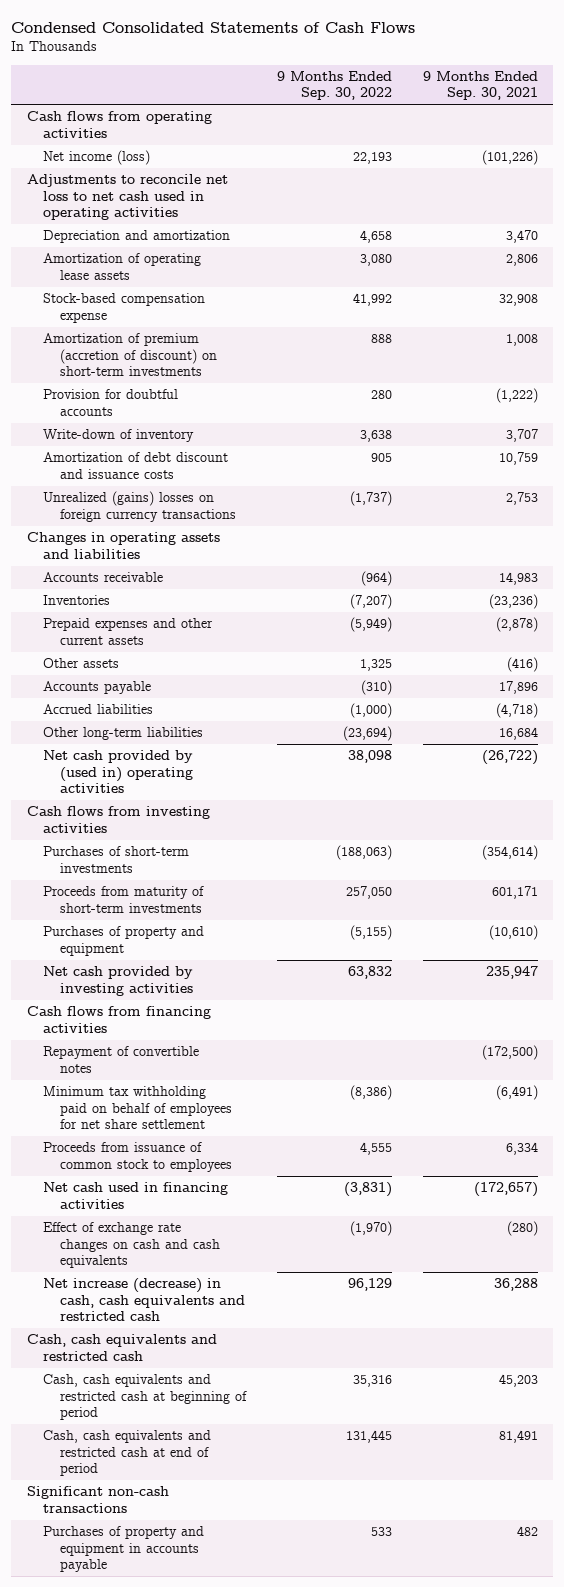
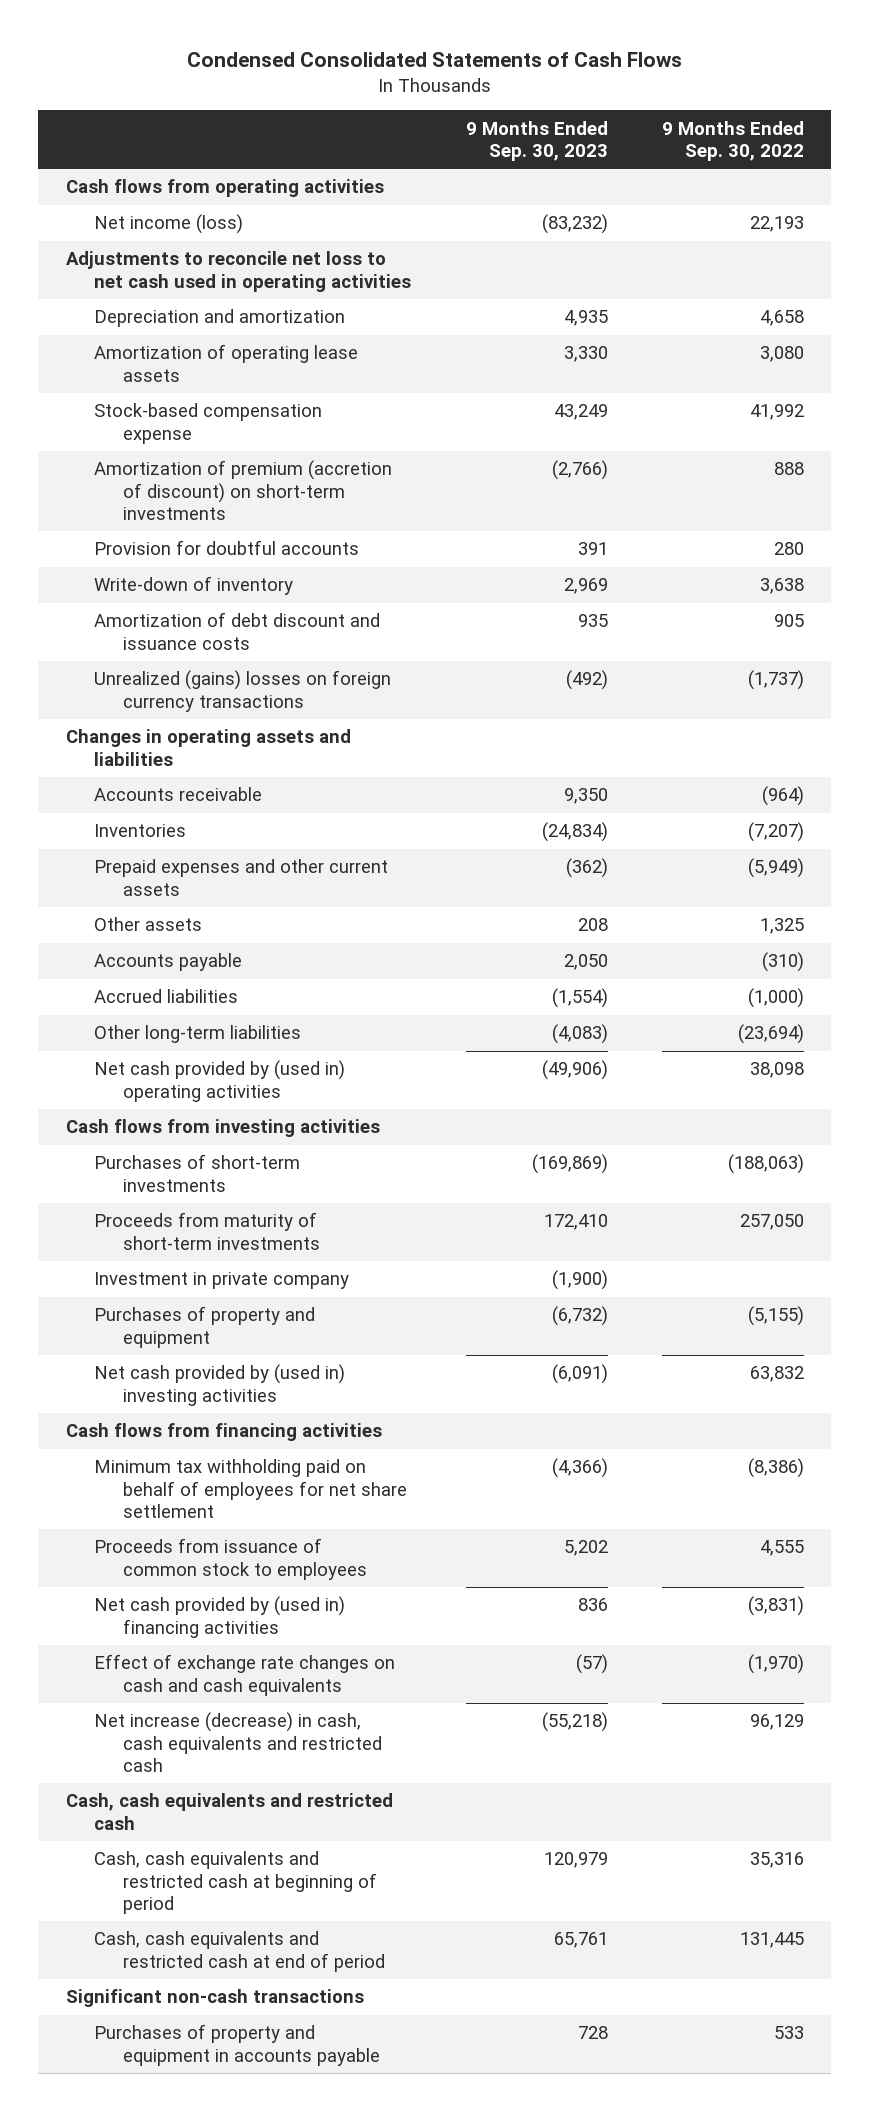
- | 9 Months Ended Sep. 30, 2022 | 9 Months Ended Sep. 30, 2021
+ | 9 Months Ended Sep. 30, 2023 | 9 Months Ended Sep. 30, 2022
+ Investment in private company | (1,900) |
- Net cash provided by investing activities | 63,832 | 235,947
+ Net cash provided by (used in) investing activities | (6,091) | 63,832
- Repayment of convertible notes | | (172,500)
- Net cash used in financing activities | (3,831) | (172,657)
+ Net cash provided by (used in) financing activities | 836 | (3,831)

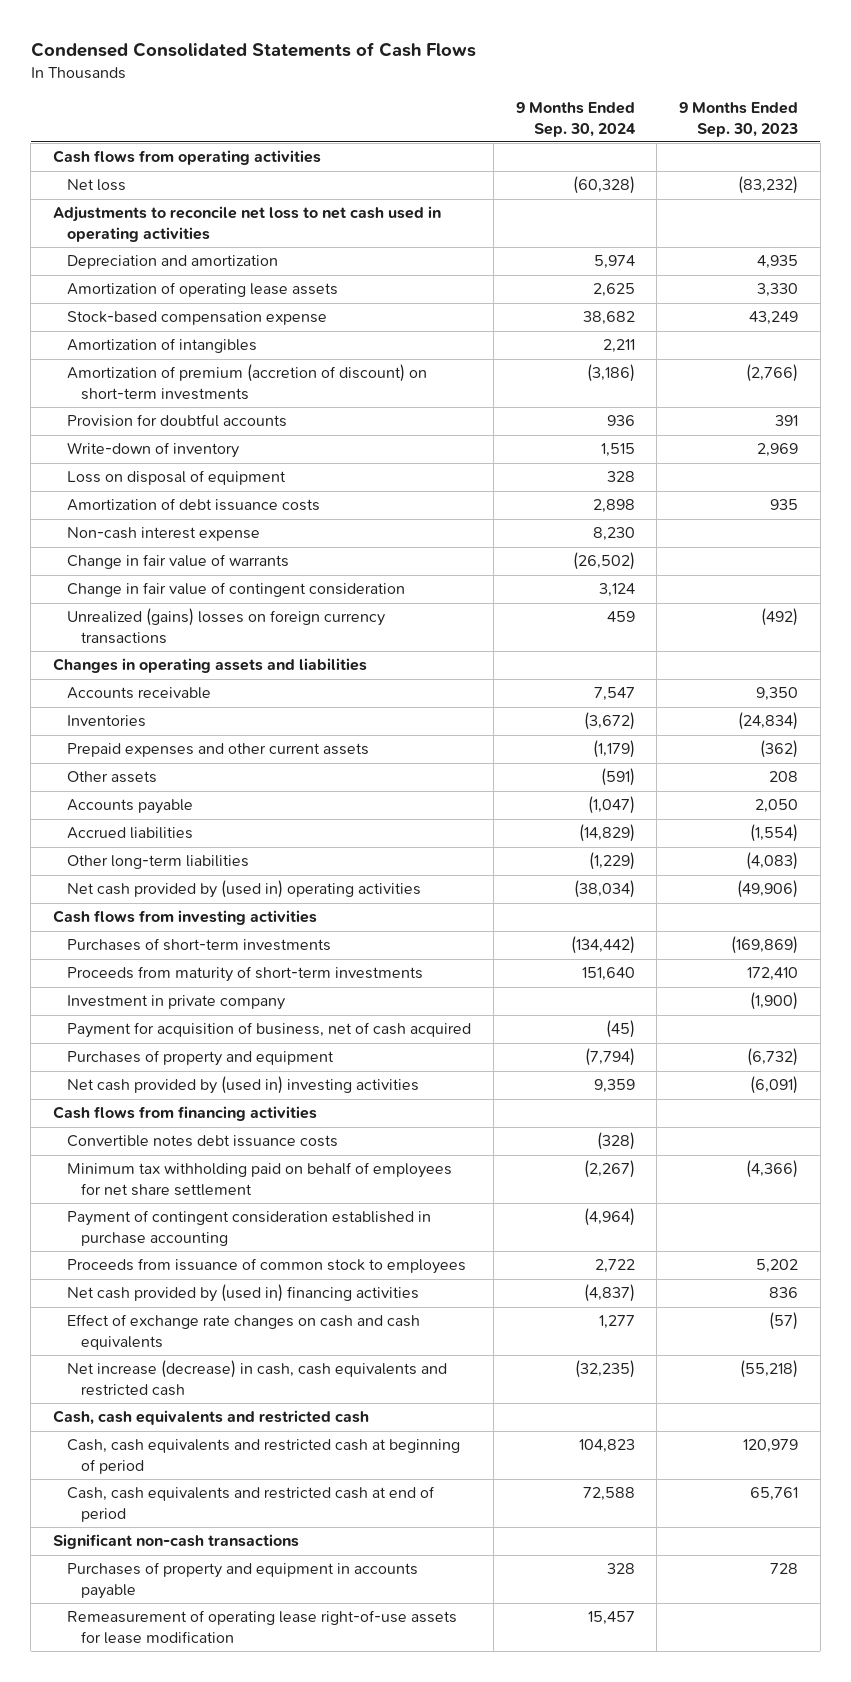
- | 9 Months Ended Sep. 30, 2023 | 9 Months Ended Sep. 30, 2022
+ | 9 Months Ended Sep. 30, 2024 | 9 Months Ended Sep. 30, 2023
- Net income (loss) | (83,232) | 22,193
+ Net loss | (60,328) | (83,232)
+ Amortization of intangibles | 2,211 |
- Amortization of debt discount and issuance costs | 935 | 905
+ Loss on disposal of equipment | 328 |
+ Amortization of debt issuance costs | 2,898 | 935
+ Non-cash interest expense | 8,230 |
+ Change in fair value of warrants | (26,502) |
+ Change in fair value of contingent consideration | 3,124 |
+ Payment for acquisition of business, net of cash acquired | (45) |
+ Convertible notes debt issuance costs | (328) |
+ Payment of contingent consideration established in purchase accounting | (4,964) |
+ Remeasurement of operating lease right-of-use assets for lease modification | 15,457 |

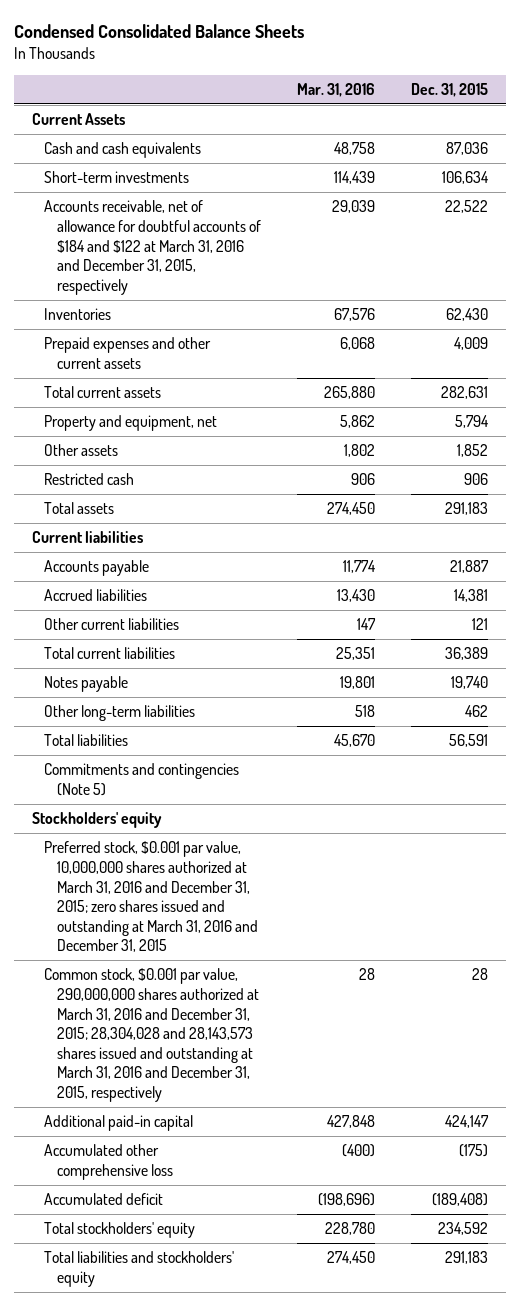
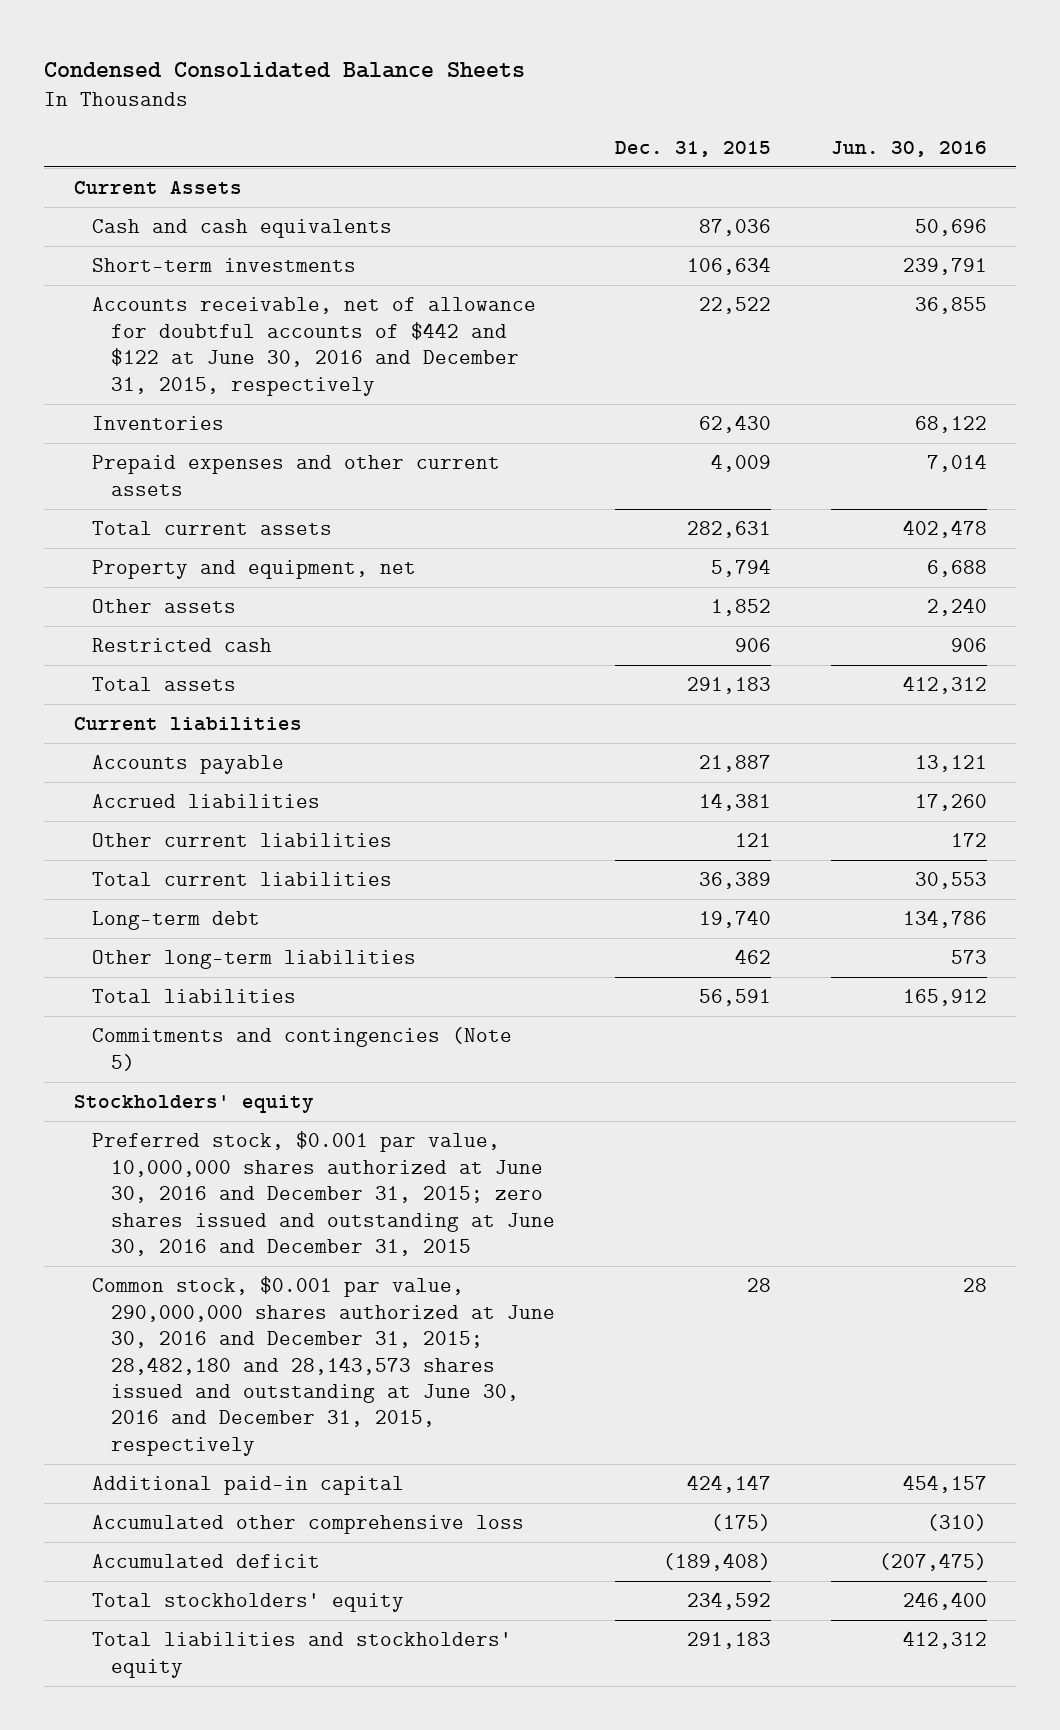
- | Mar. 31, 2016 | Dec. 31, 2015
+ | Dec. 31, 2015 | Jun. 30, 2016
- Accounts receivable, net of allowance for doubtful accounts of $184 and $122 at March 31, 2016 and December 31, 2015, respectively | 29,039 | 22,522
+ Accounts receivable, net of allowance for doubtful accounts of $442 and $122 at June 30, 2016 and December 31, 2015, respectively | 22,522 | 36,855
- Notes payable | 19,801 | 19,740
+ Long-term debt | 19,740 | 134,786
- Preferred stock, $0.001 par value, 10,000,000 shares authorized at March 31, 2016 and December 31, 2015; zero shares issued and outstanding at March 31, 2016 and December 31, 2015
- Common stock, $0.001 par value, 290,000,000 shares authorized at March 31, 2016 and December 31, 2015; 28,304,028 and 28,143,573 shares issued and outstanding at March 31, 2016 and December 31, 2015, respectively | 28 | 28
+ Preferred stock, $0.001 par value, 10,000,000 shares authorized at June 30, 2016 and December 31, 2015; zero shares issued and outstanding at June 30, 2016 and December 31, 2015
+ Common stock, $0.001 par value, 290,000,000 shares authorized at June 30, 2016 and December 31, 2015; 28,482,180 and 28,143,573 shares issued and outstanding at June 30, 2016 and December 31, 2015, respectively | 28 | 28

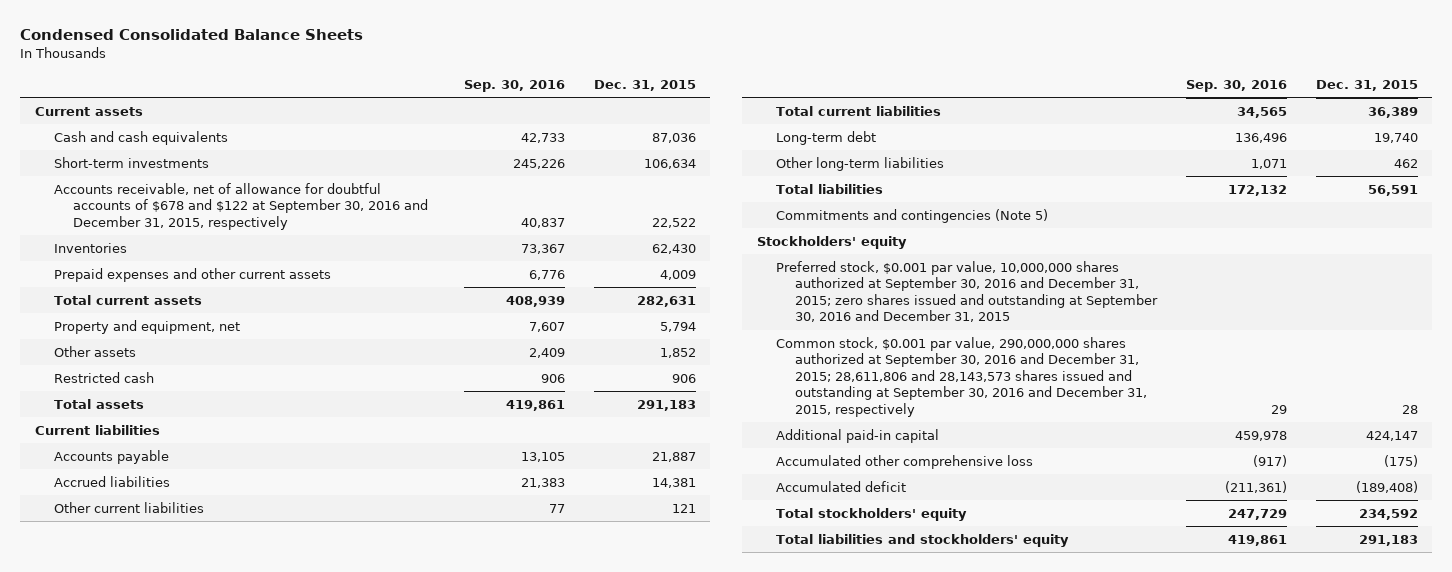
- | Dec. 31, 2015 | Jun. 30, 2016
+ | Sep. 30, 2016 | Dec. 31, 2015
- Current Assets
+ Current assets
- Accounts receivable, net of allowance for doubtful accounts of $442 and $122 at June 30, 2016 and December 31, 2015, respectively | 22,522 | 36,855
+ Accounts receivable, net of allowance for doubtful accounts of $678 and $122 at September 30, 2016 and December 31, 2015, respectively | 40,837 | 22,522
- Preferred stock, $0.001 par value, 10,000,000 shares authorized at June 30, 2016 and December 31, 2015; zero shares issued and outstanding at June 30, 2016 and December 31, 2015
- Common stock, $0.001 par value, 290,000,000 shares authorized at June 30, 2016 and December 31, 2015; 28,482,180 and 28,143,573 shares issued and outstanding at June 30, 2016 and December 31, 2015, respectively | 28 | 28
+ Preferred stock, $0.001 par value, 10,000,000 shares authorized at September 30, 2016 and December 31, 2015; zero shares issued and outstanding at September 30, 2016 and December 31, 2015
+ Common stock, $0.001 par value, 290,000,000 shares authorized at September 30, 2016 and December 31, 2015; 28,611,806 and 28,143,573 shares issued and outstanding at September 30, 2016 and December 31, 2015, respectively | 29 | 28

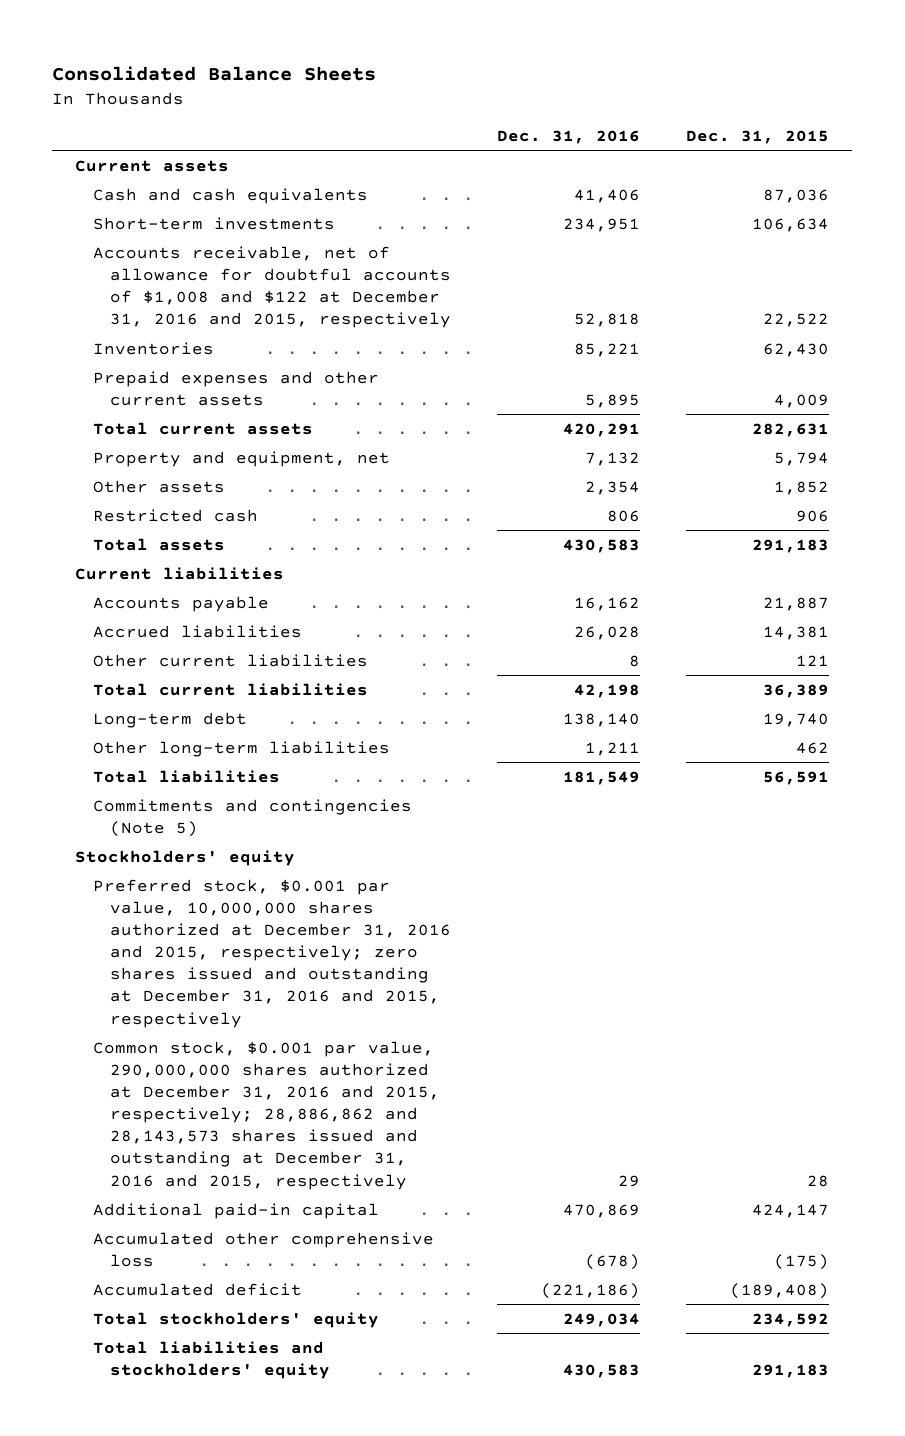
- Condensed Consolidated Balance Sheets
+ Consolidated Balance Sheets
- | Sep. 30, 2016 | Dec. 31, 2015
+ | Dec. 31, 2016 | Dec. 31, 2015
- Accounts receivable, net of allowance for doubtful accounts of $678 and $122 at September 30, 2016 and December 31, 2015, respectively | 40,837 | 22,522
+ Accounts receivable, net of allowance for doubtful accounts of $1,008 and $122 at December 31, 2016 and 2015, respectively | 52,818 | 22,522
- Preferred stock, $0.001 par value, 10,000,000 shares authorized at September 30, 2016 and December 31, 2015; zero shares issued and outstanding at September 30, 2016 and December 31, 2015
- Common stock, $0.001 par value, 290,000,000 shares authorized at September 30, 2016 and December 31, 2015; 28,611,806 and 28,143,573 shares issued and outstanding at September 30, 2016 and December 31, 2015, respectively | 29 | 28
+ Preferred stock, $0.001 par value, 10,000,000 shares authorized at December 31, 2016 and 2015, respectively; zero shares issued and outstanding at December 31, 2016 and 2015, respectively
+ Common stock, $0.001 par value, 290,000,000 shares authorized at December 31, 2016 and 2015, respectively; 28,886,862 and 28,143,573 shares issued and outstanding at December 31, 2016 and 2015, respectively | 29 | 28

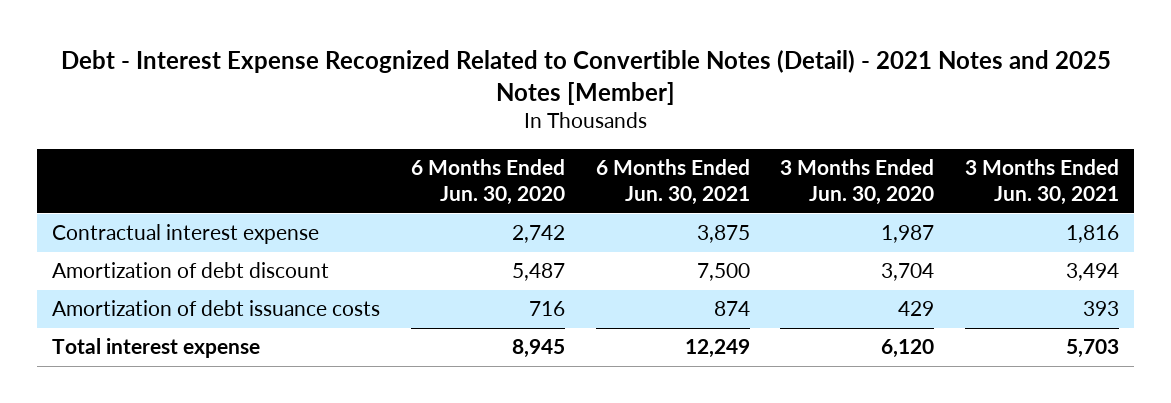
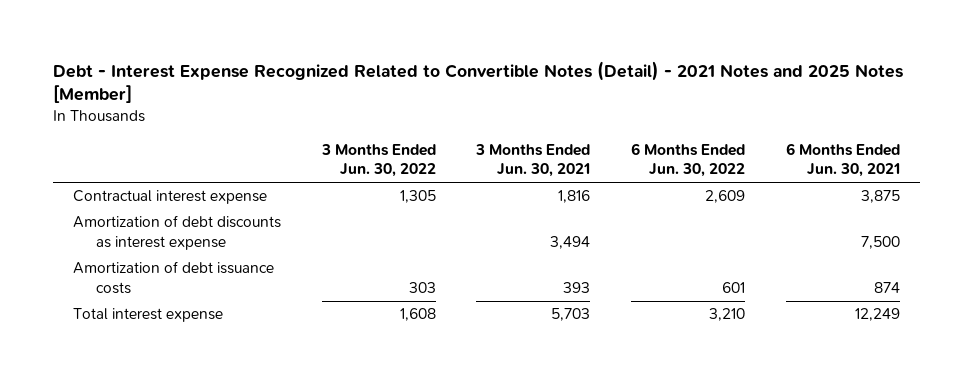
- | 6 Months Ended Jun. 30, 2020 | 6 Months Ended Jun. 30, 2021 | 3 Months Ended Jun. 30, 2020 | 3 Months Ended Jun. 30, 2021
+ | 3 Months Ended Jun. 30, 2022 | 3 Months Ended Jun. 30, 2021 | 6 Months Ended Jun. 30, 2022 | 6 Months Ended Jun. 30, 2021
- Amortization of debt discount | 5,487 | 7,500 | 3,704 | 3,494
+ Amortization of debt discounts as interest expense | | 3,494 | | 7,500

